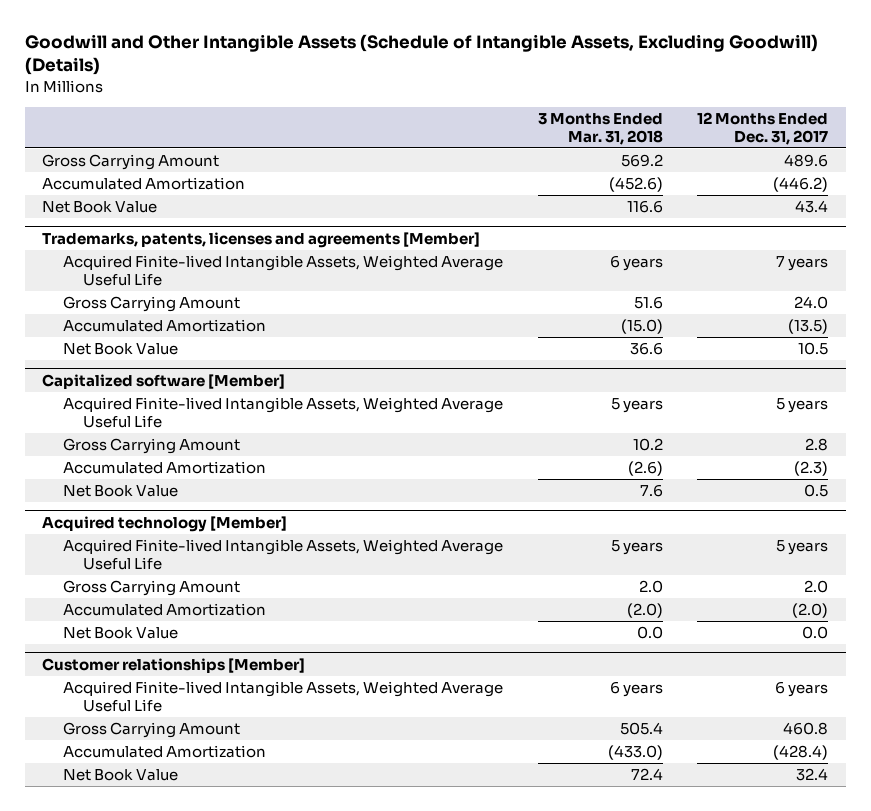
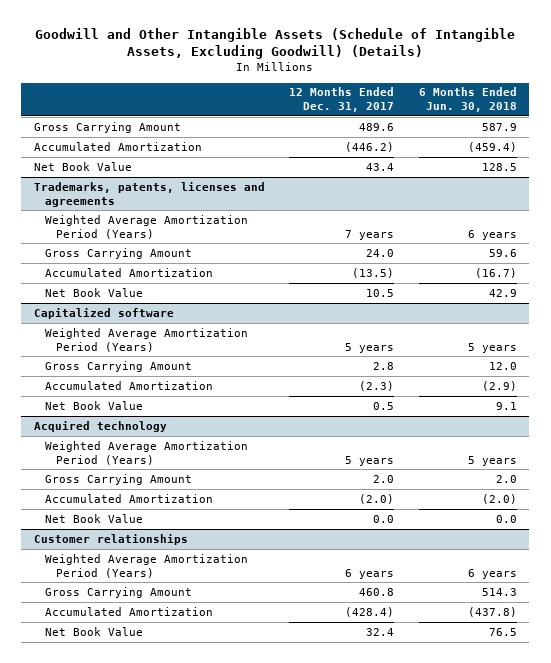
- | 3 Months Ended Mar. 31, 2018 | 12 Months Ended Dec. 31, 2017
+ | 12 Months Ended Dec. 31, 2017 | 6 Months Ended Jun. 30, 2018
- Trademarks, patents, licenses and agreements [Member]
- Acquired Finite-lived Intangible Assets, Weighted Average Useful Life | 6 years | 7 years
+ Trademarks, patents, licenses and agreements
+ Weighted Average Amortization Period (Years) | 7 years | 6 years
- Capitalized software [Member]
- Acquired Finite-lived Intangible Assets, Weighted Average Useful Life | 5 years | 5 years
+ Capitalized software
+ Weighted Average Amortization Period (Years) | 5 years | 5 years
- Acquired technology [Member]
- Acquired Finite-lived Intangible Assets, Weighted Average Useful Life | 5 years | 5 years
+ Acquired technology
+ Weighted Average Amortization Period (Years) | 5 years | 5 years
- Customer relationships [Member]
- Acquired Finite-lived Intangible Assets, Weighted Average Useful Life | 6 years | 6 years
+ Customer relationships
+ Weighted Average Amortization Period (Years) | 6 years | 6 years

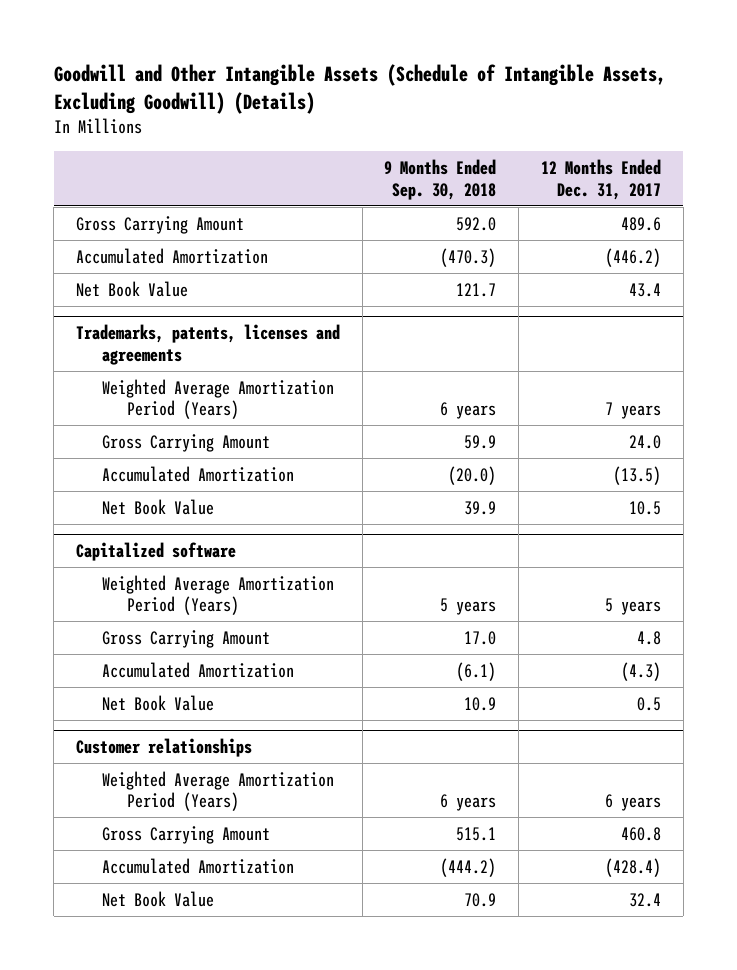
- | 12 Months Ended Dec. 31, 2017 | 6 Months Ended Jun. 30, 2018
+ | 9 Months Ended Sep. 30, 2018 | 12 Months Ended Dec. 31, 2017
@ Capitalized software
- Gross Carrying Amount | 2.8 | 12.0
- Accumulated Amortization | (2.3) | (2.9)
+ Gross Carrying Amount | 17.0 | 4.8
+ Accumulated Amortization | (6.1) | (4.3)
- Acquired technology
- Weighted Average Amortization Period (Years) | 5 years | 5 years
- Gross Carrying Amount | 2.0 | 2.0
- Accumulated Amortization | (2.0) | (2.0)
- Net Book Value | 0.0 | 0.0

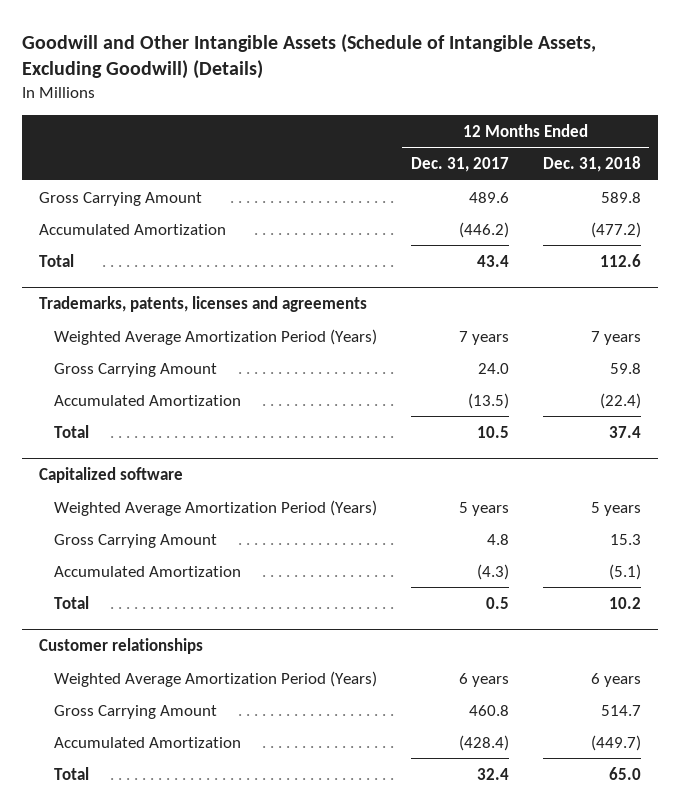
- | 9 Months Ended Sep. 30, 2018 | 12 Months Ended Dec. 31, 2017
+ | 12 Months Ended Dec. 31, 2017 | 12 Months Ended Dec. 31, 2018
- Net Book Value | 121.7 | 43.4
+ Total | 43.4 | 112.6
@ Trademarks, patents, licenses and agreements
- Net Book Value | 39.9 | 10.5
+ Total | 10.5 | 37.4
@ Capitalized software
- Net Book Value | 10.9 | 0.5
+ Total | 0.5 | 10.2
@ Customer relationships
- Net Book Value | 70.9 | 32.4
+ Total | 32.4 | 65.0

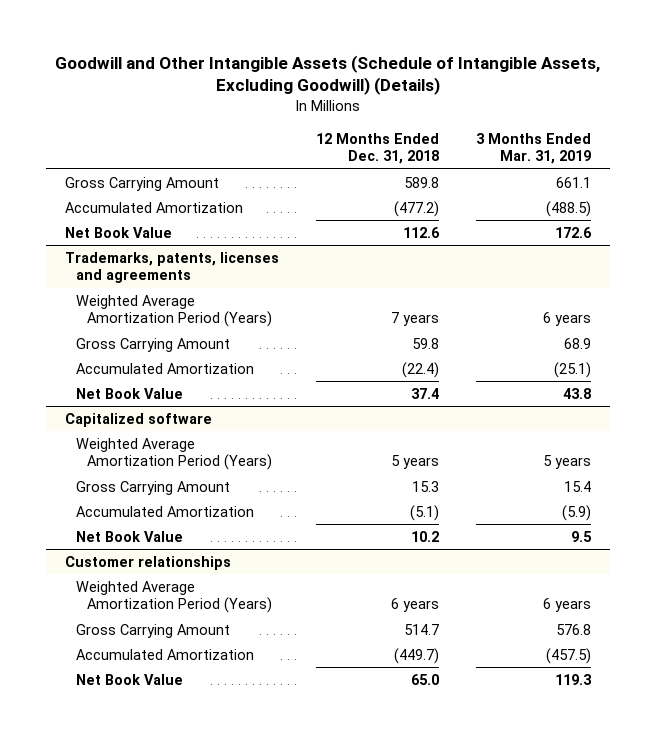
- | 12 Months Ended Dec. 31, 2017 | 12 Months Ended Dec. 31, 2018
+ | 12 Months Ended Dec. 31, 2018 | 3 Months Ended Mar. 31, 2019
- Total | 43.4 | 112.6
+ Net Book Value | 112.6 | 172.6
@ Trademarks, patents, licenses and agreements
- Total | 10.5 | 37.4
+ Net Book Value | 37.4 | 43.8
@ Capitalized software
- Total | 0.5 | 10.2
+ Net Book Value | 10.2 | 9.5
@ Customer relationships
- Total | 32.4 | 65.0
+ Net Book Value | 65.0 | 119.3

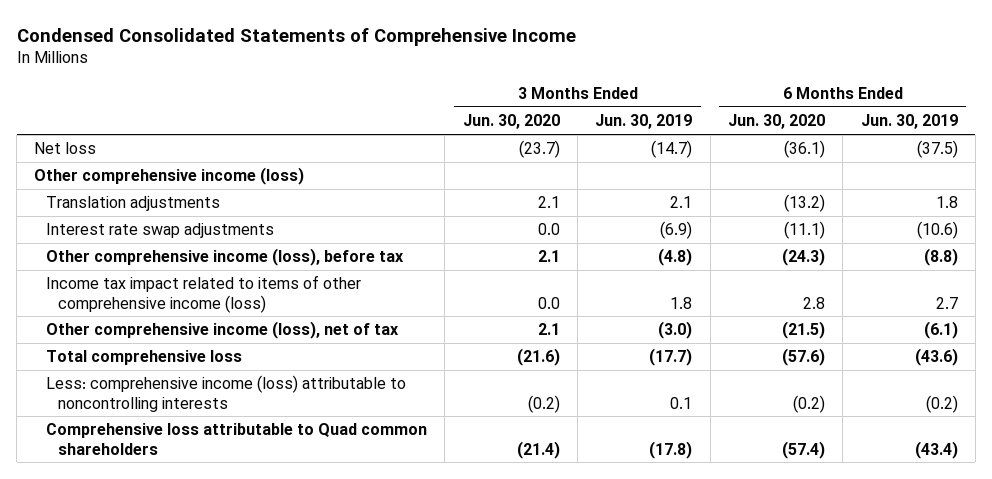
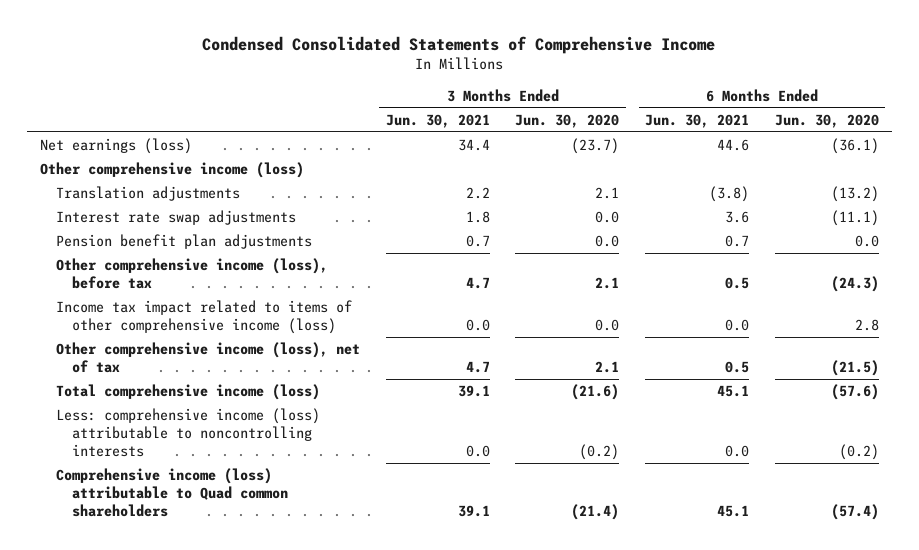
- | 3 Months Ended Jun. 30, 2020 | 3 Months Ended Jun. 30, 2019 | 6 Months Ended Jun. 30, 2020 | 6 Months Ended Jun. 30, 2019
+ | 3 Months Ended Jun. 30, 2021 | 3 Months Ended Jun. 30, 2020 | 6 Months Ended Jun. 30, 2021 | 6 Months Ended Jun. 30, 2020
- Net loss | (23.7) | (14.7) | (36.1) | (37.5)
+ Net earnings (loss) | 34.4 | (23.7) | 44.6 | (36.1)
+ Pension benefit plan adjustments | 0.7 | 0.0 | 0.7 | 0.0
- Total comprehensive loss | (21.6) | (17.7) | (57.6) | (43.6)
+ Total comprehensive income (loss) | 39.1 | (21.6) | 45.1 | (57.6)
- Comprehensive loss attributable to Quad common shareholders | (21.4) | (17.8) | (57.4) | (43.4)
+ Comprehensive income (loss) attributable to Quad common shareholders | 39.1 | (21.4) | 45.1 | (57.4)

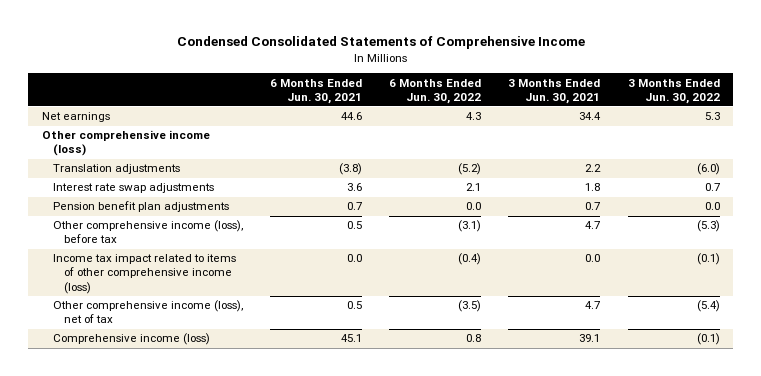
- | 3 Months Ended Jun. 30, 2021 | 3 Months Ended Jun. 30, 2020 | 6 Months Ended Jun. 30, 2021 | 6 Months Ended Jun. 30, 2020
+ | 6 Months Ended Jun. 30, 2021 | 6 Months Ended Jun. 30, 2022 | 3 Months Ended Jun. 30, 2021 | 3 Months Ended Jun. 30, 2022
- Net earnings (loss) | 34.4 | (23.7) | 44.6 | (36.1)
+ Net earnings | 44.6 | 4.3 | 34.4 | 5.3
- Total comprehensive income (loss) | 39.1 | (21.6) | 45.1 | (57.6)
- Less: comprehensive income (loss) attributable to noncontrolling interests | 0.0 | (0.2) | 0.0 | (0.2)
- Comprehensive income (loss) attributable to Quad common shareholders | 39.1 | (21.4) | 45.1 | (57.4)
+ Comprehensive income (loss) | 45.1 | 0.8 | 39.1 | (0.1)

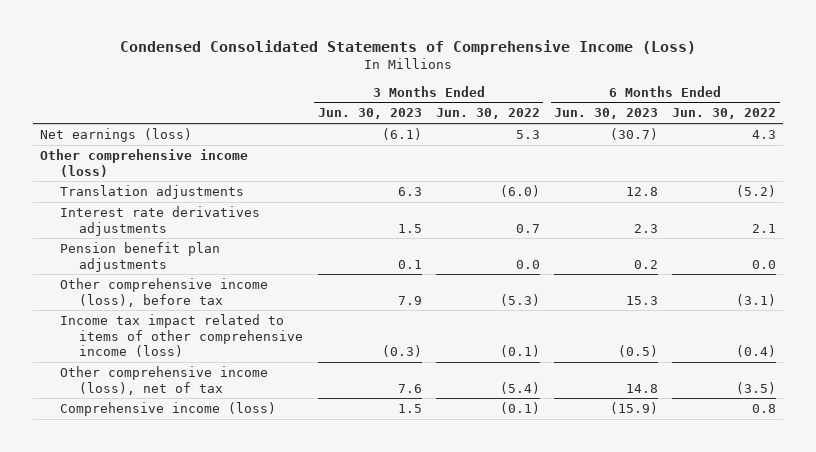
- Condensed Consolidated Statements of Comprehensive Income
+ Condensed Consolidated Statements of Comprehensive Income (Loss)
- | 6 Months Ended Jun. 30, 2021 | 6 Months Ended Jun. 30, 2022 | 3 Months Ended Jun. 30, 2021 | 3 Months Ended Jun. 30, 2022
+ | 3 Months Ended Jun. 30, 2023 | 3 Months Ended Jun. 30, 2022 | 6 Months Ended Jun. 30, 2023 | 6 Months Ended Jun. 30, 2022
- Net earnings | 44.6 | 4.3 | 34.4 | 5.3
+ Net earnings (loss) | (6.1) | 5.3 | (30.7) | 4.3
- Interest rate swap adjustments | 3.6 | 2.1 | 1.8 | 0.7
+ Interest rate derivatives adjustments | 1.5 | 0.7 | 2.3 | 2.1

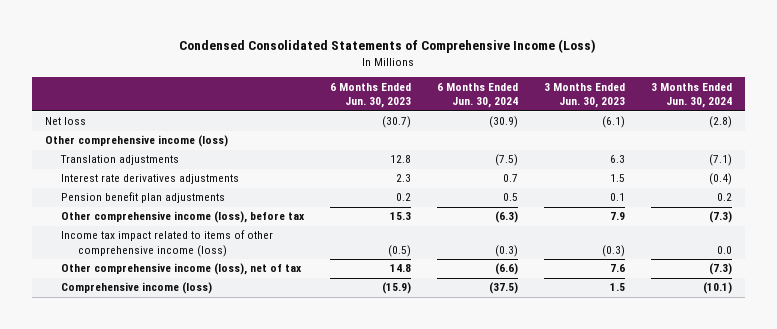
- | 3 Months Ended Jun. 30, 2023 | 3 Months Ended Jun. 30, 2022 | 6 Months Ended Jun. 30, 2023 | 6 Months Ended Jun. 30, 2022
+ | 6 Months Ended Jun. 30, 2023 | 6 Months Ended Jun. 30, 2024 | 3 Months Ended Jun. 30, 2023 | 3 Months Ended Jun. 30, 2024
- Net earnings (loss) | (6.1) | 5.3 | (30.7) | 4.3
+ Net loss | (30.7) | (30.9) | (6.1) | (2.8)

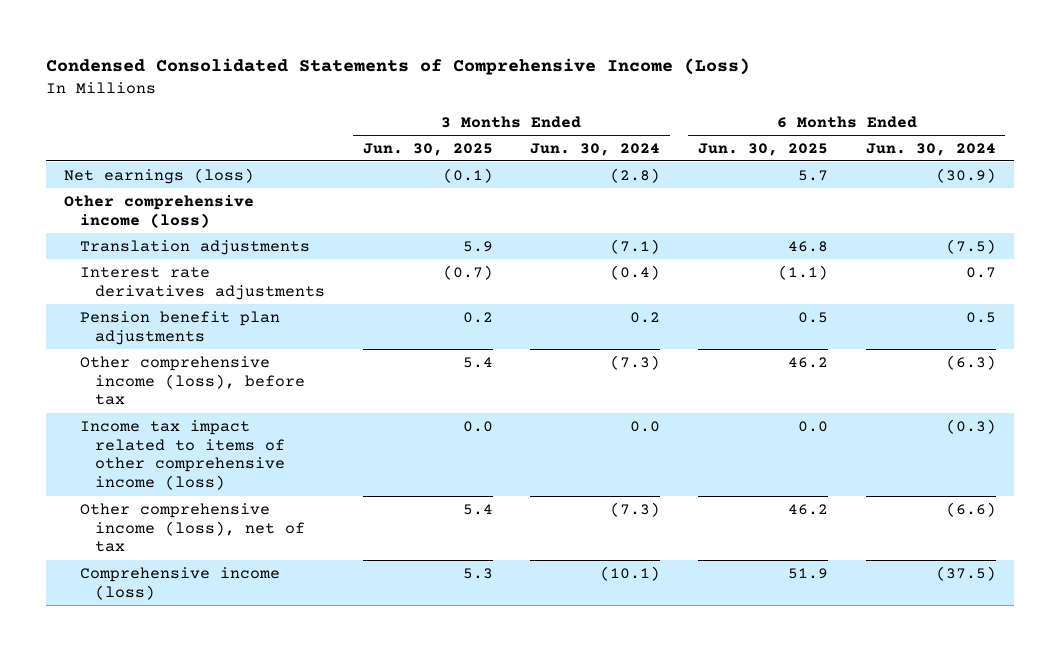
- | 6 Months Ended Jun. 30, 2023 | 6 Months Ended Jun. 30, 2024 | 3 Months Ended Jun. 30, 2023 | 3 Months Ended Jun. 30, 2024
+ | 3 Months Ended Jun. 30, 2025 | 3 Months Ended Jun. 30, 2024 | 6 Months Ended Jun. 30, 2025 | 6 Months Ended Jun. 30, 2024
- Net loss | (30.7) | (30.9) | (6.1) | (2.8)
+ Net earnings (loss) | (0.1) | (2.8) | 5.7 | (30.9)

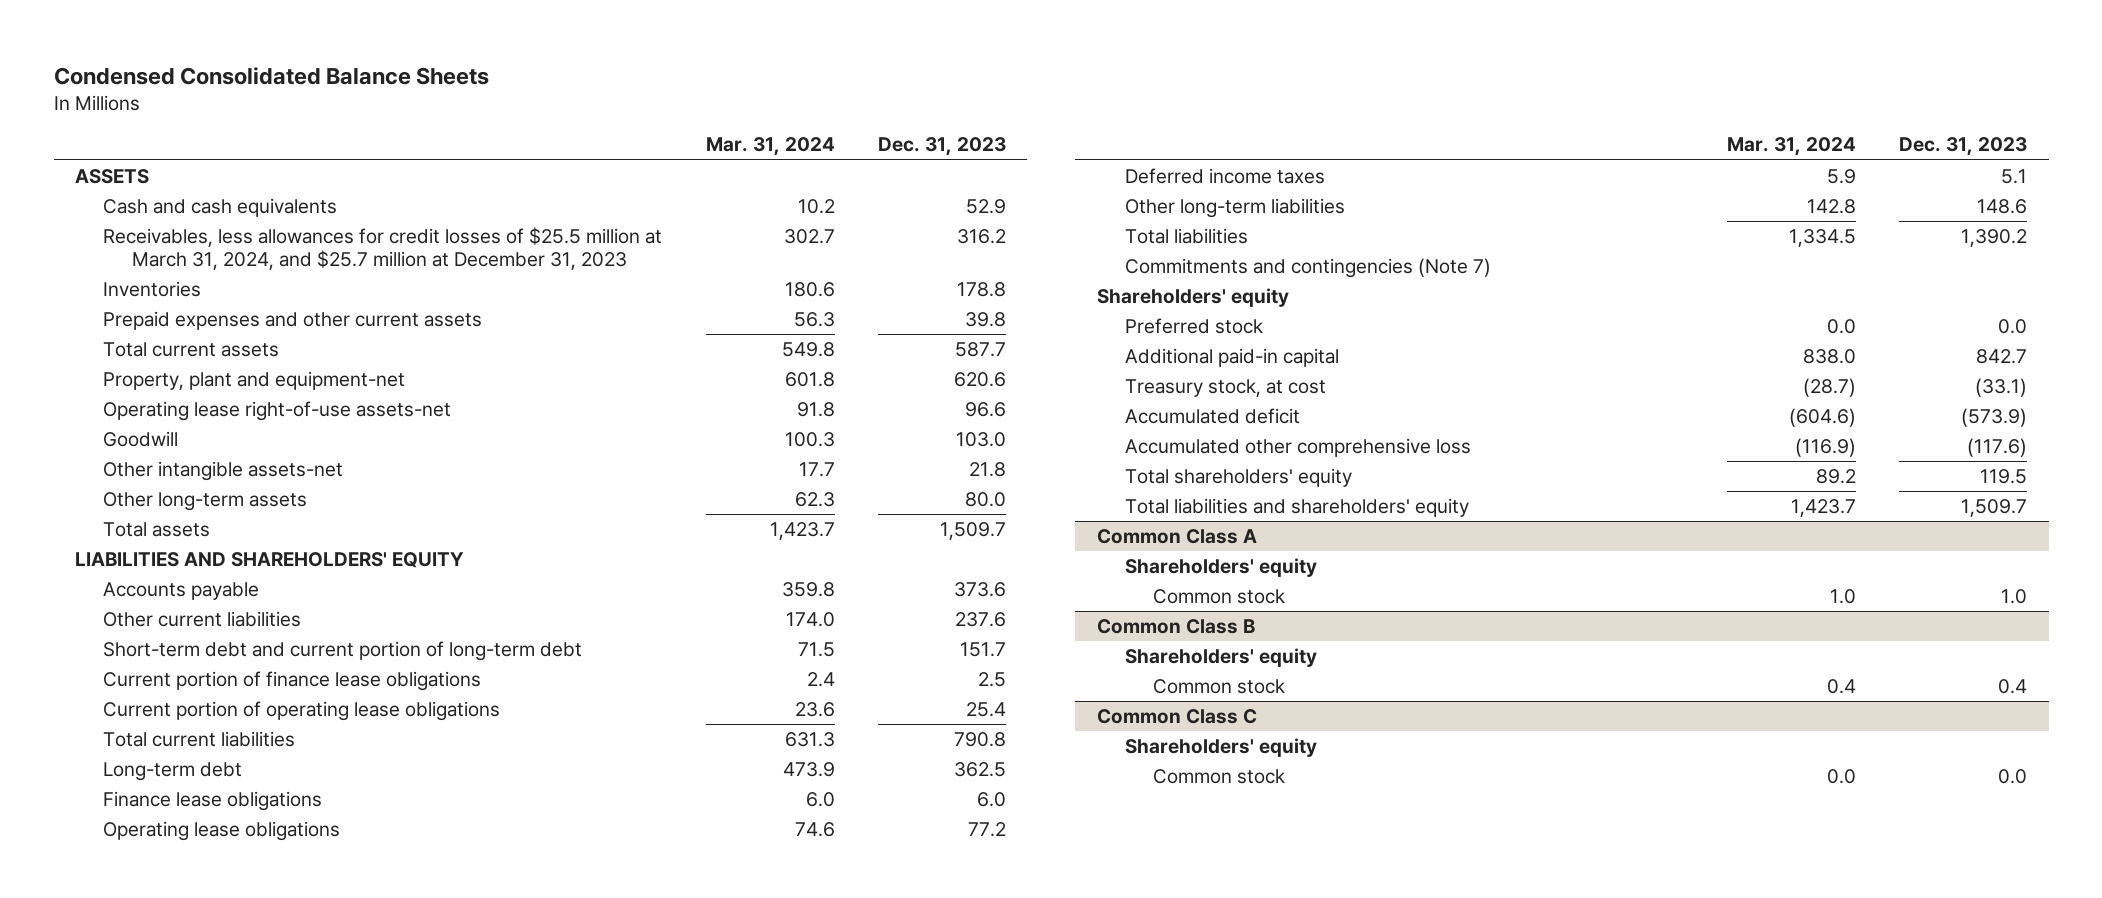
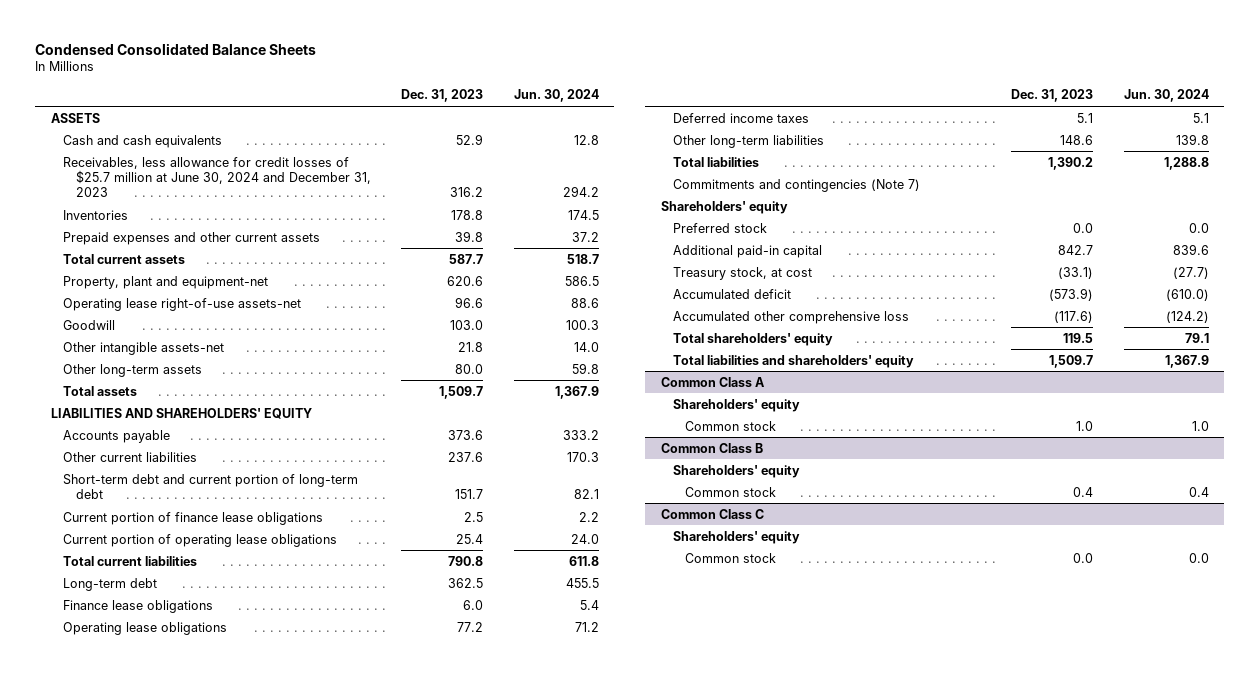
- | Mar. 31, 2024 | Dec. 31, 2023
+ | Dec. 31, 2023 | Jun. 30, 2024
- Receivables, less allowances for credit losses of $25.5 million at March 31, 2024, and $25.7 million at December 31, 2023 | 302.7 | 316.2
+ Receivables, less allowance for credit losses of $25.7 million at June 30, 2024 and December 31, 2023 | 316.2 | 294.2

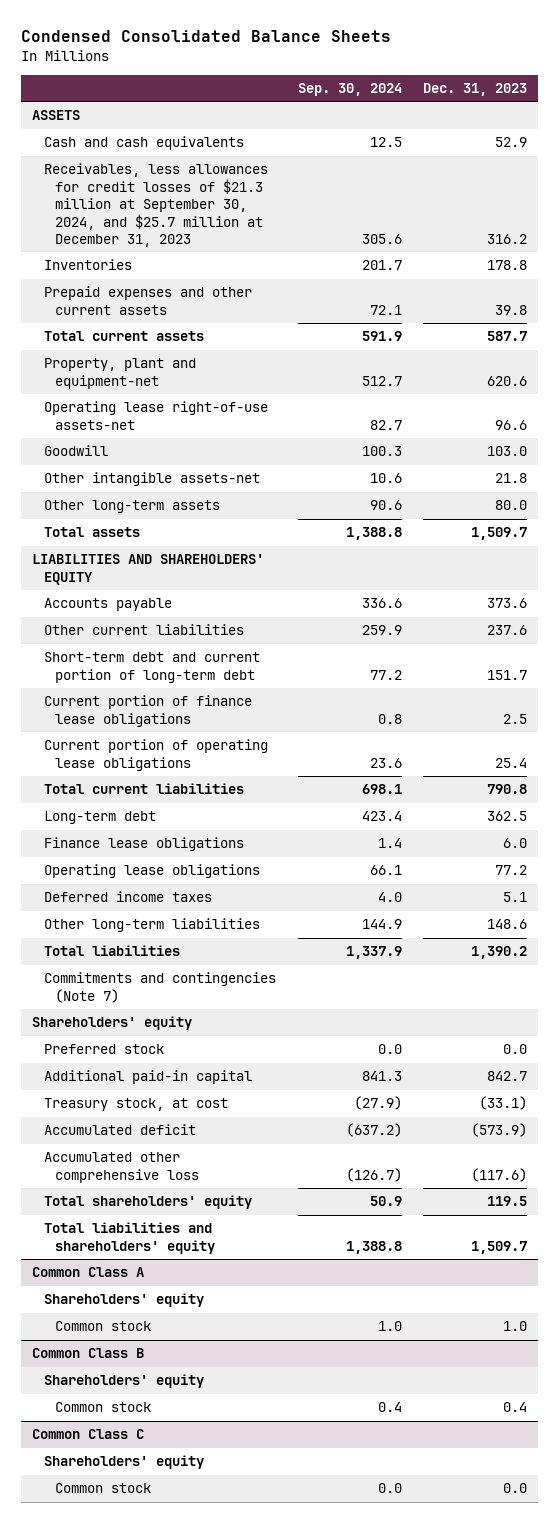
- | Dec. 31, 2023 | Jun. 30, 2024
+ | Sep. 30, 2024 | Dec. 31, 2023
- Receivables, less allowance for credit losses of $25.7 million at June 30, 2024 and December 31, 2023 | 316.2 | 294.2
+ Receivables, less allowances for credit losses of $21.3 million at September 30, 2024, and $25.7 million at December 31, 2023 | 305.6 | 316.2

